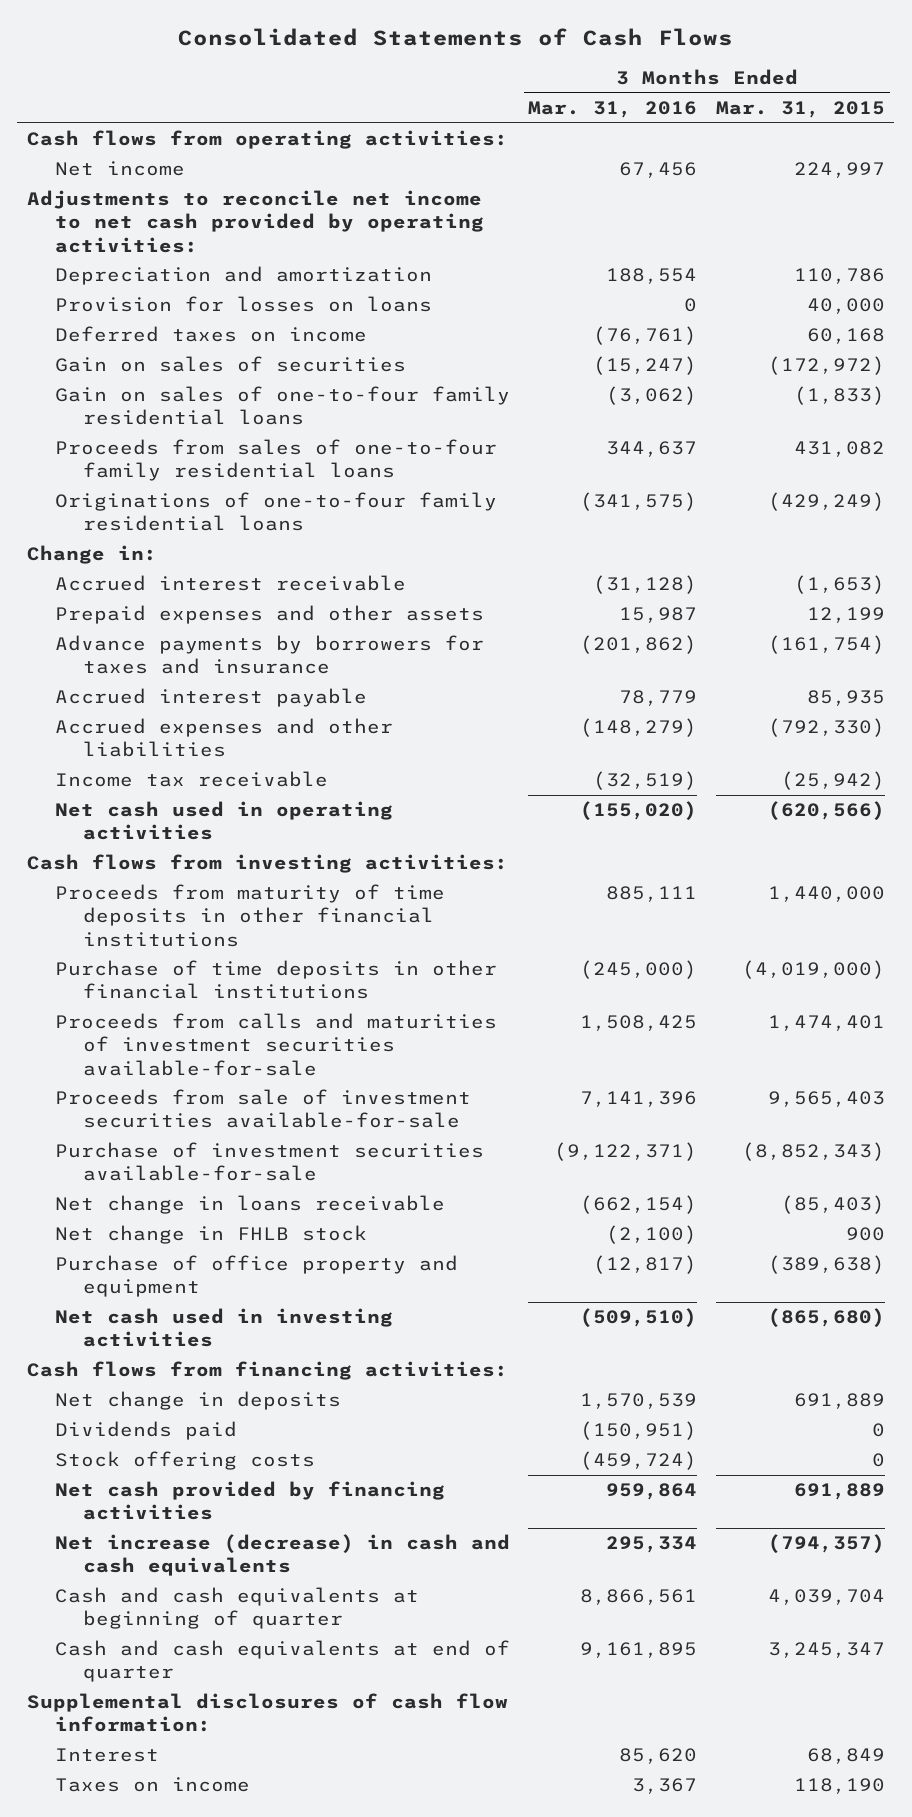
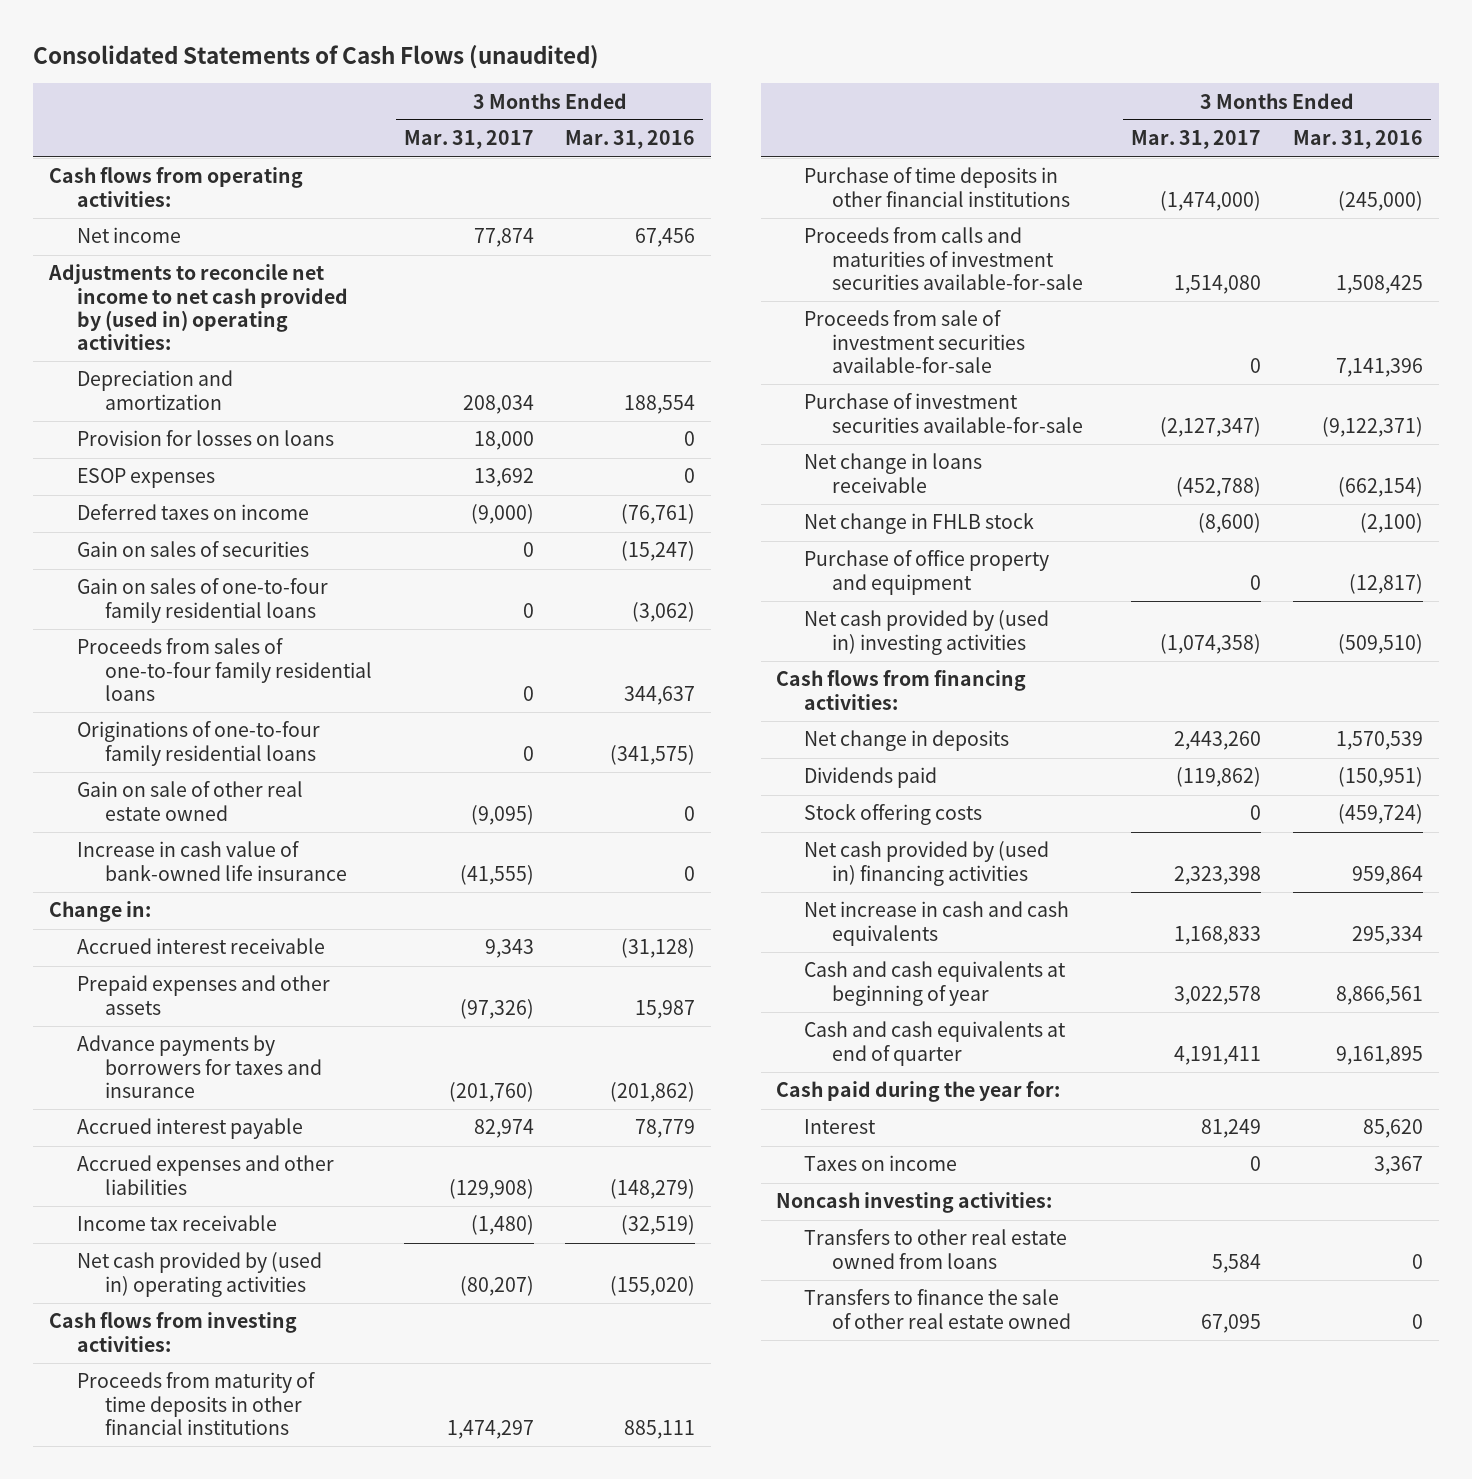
- Consolidated Statements of Cash Flows
+ Consolidated Statements of Cash Flows (unaudited)
- | 3 Months Ended Mar. 31, 2016 | 3 Months Ended Mar. 31, 2015
+ | 3 Months Ended Mar. 31, 2017 | 3 Months Ended Mar. 31, 2016
- Adjustments to reconcile net income to net cash provided by operating activities:
+ Adjustments to reconcile net income to net cash provided by (used in) operating activities:
+ ESOP expenses | 13,692 | 0
+ Gain on sale of other real estate owned | (9,095) | 0
+ Increase in cash value of bank-owned life insurance | (41,555) | 0
- Net cash used in operating activities | (155,020) | (620,566)
+ Net cash provided by (used in) operating activities | (80,207) | (155,020)
- Net cash used in investing activities | (509,510) | (865,680)
+ Net cash provided by (used in) investing activities | (1,074,358) | (509,510)
- Net cash provided by financing activities | 959,864 | 691,889
- Net increase (decrease) in cash and cash equivalents | 295,334 | (794,357)
- Cash and cash equivalents at beginning of quarter | 8,866,561 | 4,039,704
+ Net cash provided by (used in) financing activities | 2,323,398 | 959,864
+ Net increase in cash and cash equivalents | 1,168,833 | 295,334
+ Cash and cash equivalents at beginning of year | 3,022,578 | 8,866,561
- Supplemental disclosures of cash flow information:
+ Cash paid during the year for:
+ Noncash investing activities:
+ Transfers to other real estate owned from loans | 5,584 | 0
+ Transfers to finance the sale of other real estate owned | 67,095 | 0

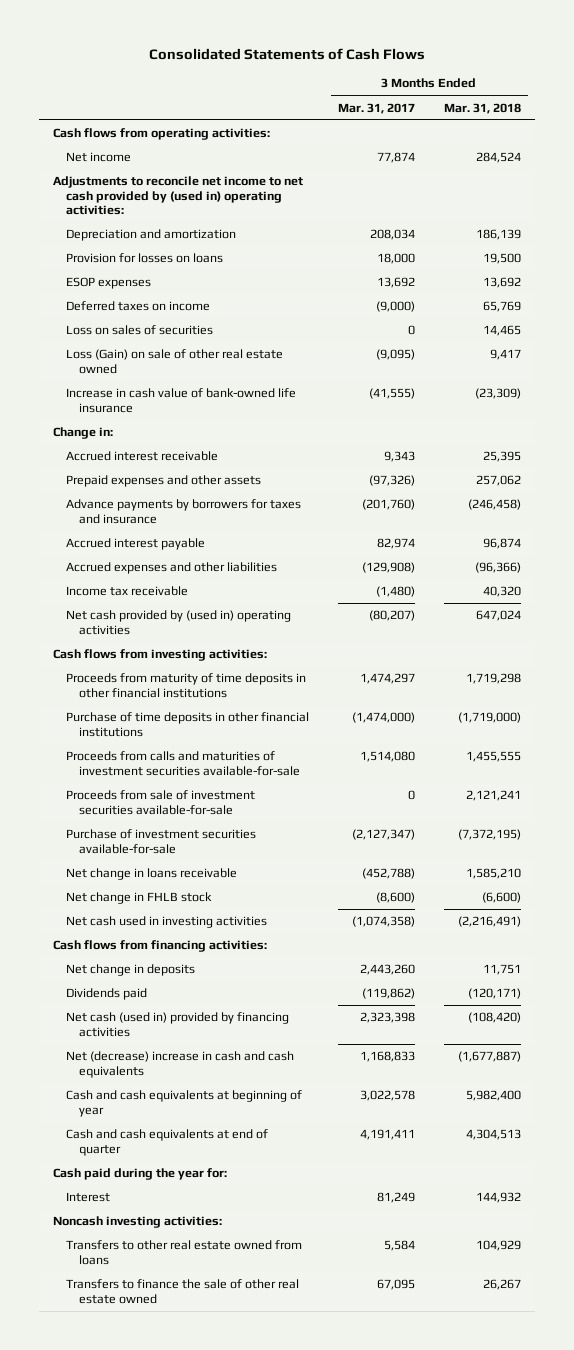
- Consolidated Statements of Cash Flows (unaudited)
+ Consolidated Statements of Cash Flows
- | 3 Months Ended Mar. 31, 2017 | 3 Months Ended Mar. 31, 2016
+ | 3 Months Ended Mar. 31, 2017 | 3 Months Ended Mar. 31, 2018
- Gain on sales of securities | 0 | (15,247)
- Gain on sales of one-to-four family residential loans | 0 | (3,062)
- Proceeds from sales of one-to-four family residential loans | 0 | 344,637
- Originations of one-to-four family residential loans | 0 | (341,575)
- Gain on sale of other real estate owned | (9,095) | 0
+ Loss on sales of securities | 0 | 14,465
+ Loss (Gain) on sale of other real estate owned | (9,095) | 9,417
- Purchase of office property and equipment | 0 | (12,817)
- Net cash provided by (used in) investing activities | (1,074,358) | (509,510)
+ Net cash used in investing activities | (1,074,358) | (2,216,491)
- Stock offering costs | 0 | (459,724)
- Net cash provided by (used in) financing activities | 2,323,398 | 959,864
- Net increase in cash and cash equivalents | 1,168,833 | 295,334
+ Net cash (used in) provided by financing activities | 2,323,398 | (108,420)
+ Net (decrease) increase in cash and cash equivalents | 1,168,833 | (1,677,887)
- Taxes on income | 0 | 3,367

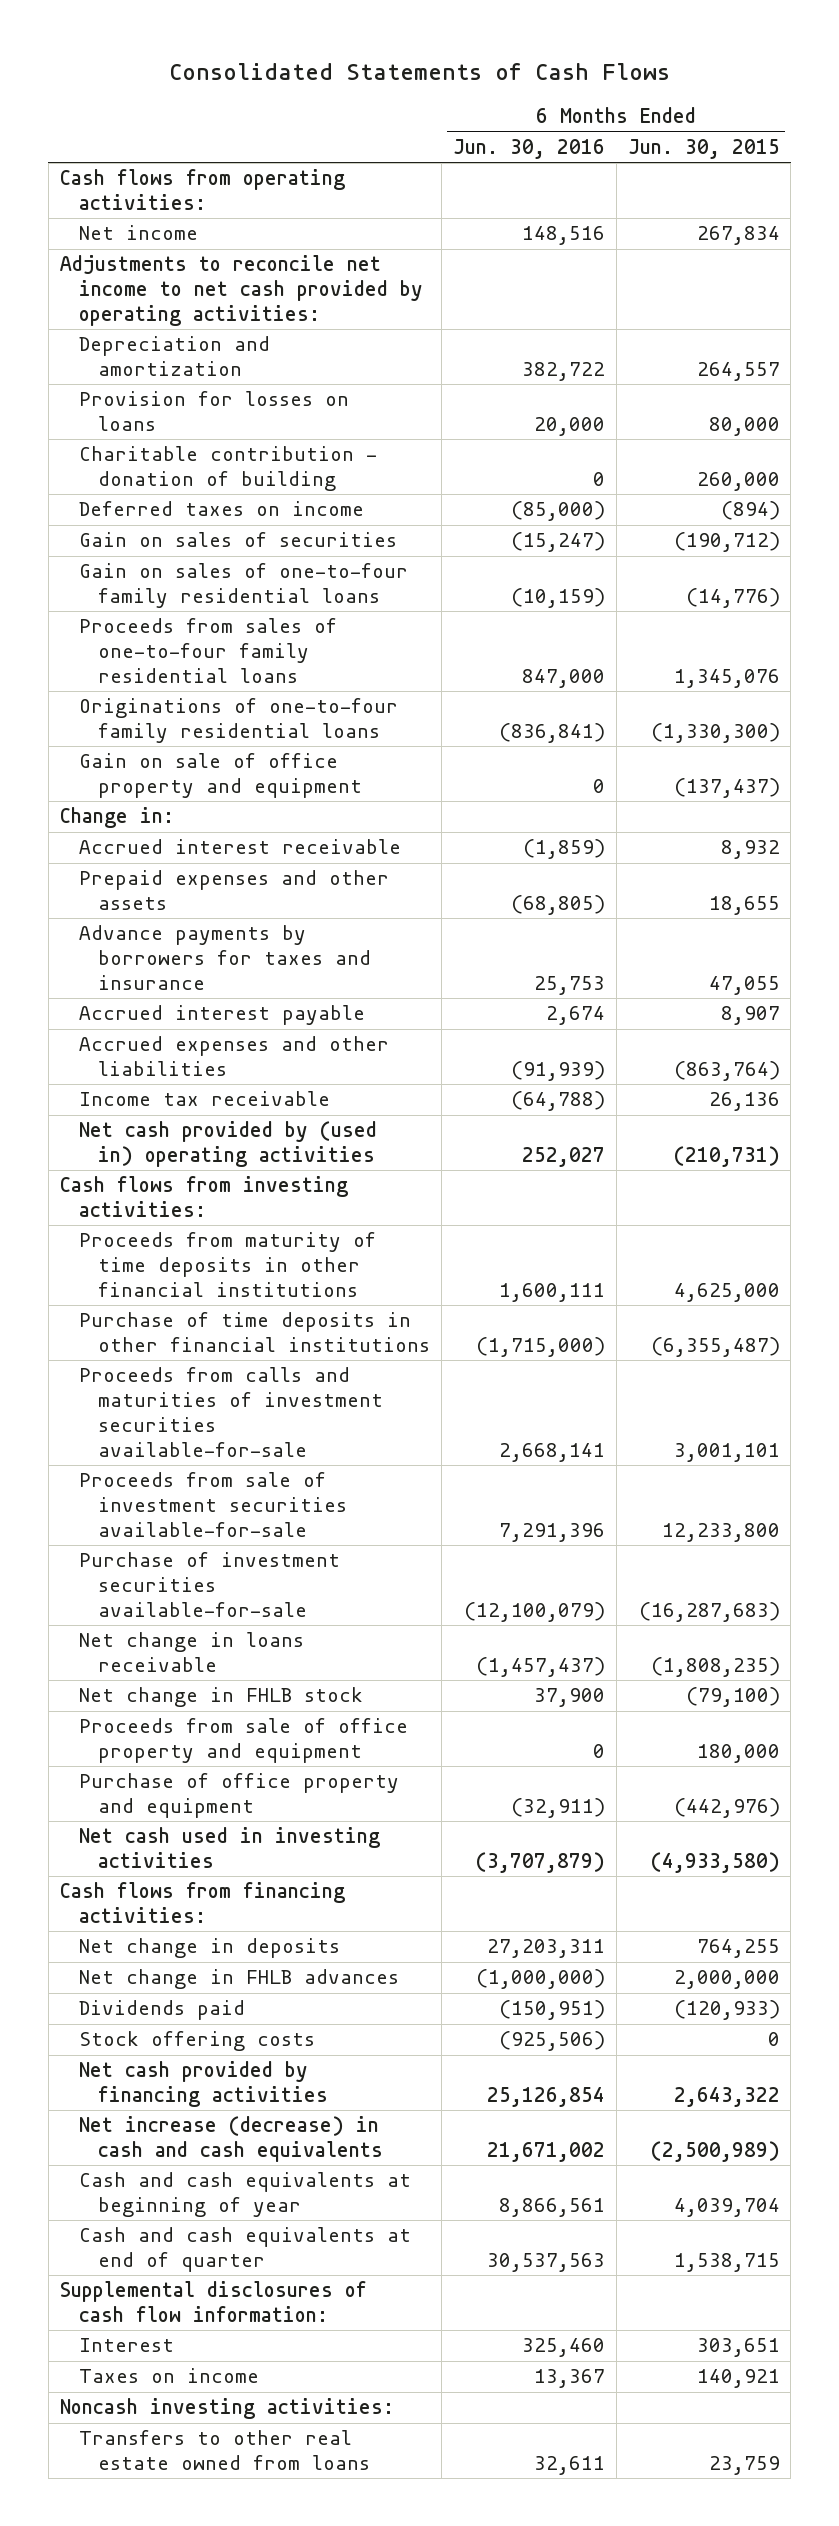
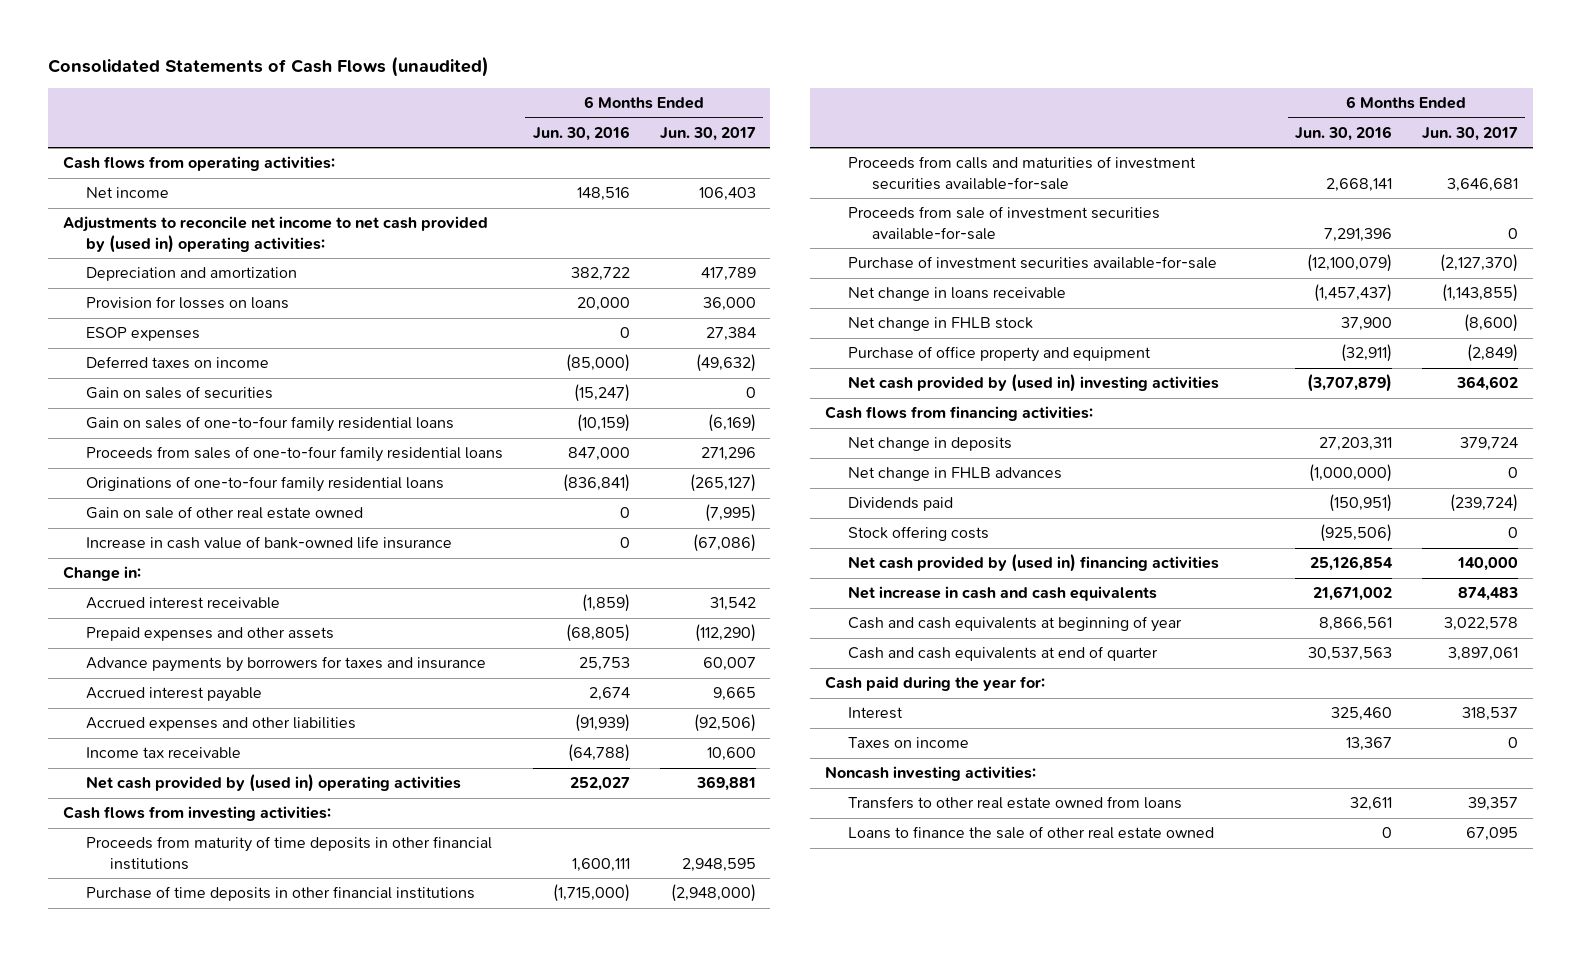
- Consolidated Statements of Cash Flows
+ Consolidated Statements of Cash Flows (unaudited)
- | 6 Months Ended Jun. 30, 2016 | 6 Months Ended Jun. 30, 2015
+ | 6 Months Ended Jun. 30, 2016 | 6 Months Ended Jun. 30, 2017
- Adjustments to reconcile net income to net cash provided by operating activities:
+ Adjustments to reconcile net income to net cash provided by (used in) operating activities:
- Charitable contribution - donation of building | 0 | 260,000
+ ESOP expenses | 0 | 27,384
- Gain on sale of office property and equipment | 0 | (137,437)
+ Gain on sale of other real estate owned | 0 | (7,995)
+ Increase in cash value of bank-owned life insurance | 0 | (67,086)
- Proceeds from sale of office property and equipment | 0 | 180,000
- Net cash used in investing activities | (3,707,879) | (4,933,580)
+ Net cash provided by (used in) investing activities | (3,707,879) | 364,602
- Net cash provided by financing activities | 25,126,854 | 2,643,322
- Net increase (decrease) in cash and cash equivalents | 21,671,002 | (2,500,989)
+ Net cash provided by (used in) financing activities | 25,126,854 | 140,000
+ Net increase in cash and cash equivalents | 21,671,002 | 874,483
- Supplemental disclosures of cash flow information:
+ Cash paid during the year for:
+ Loans to finance the sale of other real estate owned | 0 | 67,095

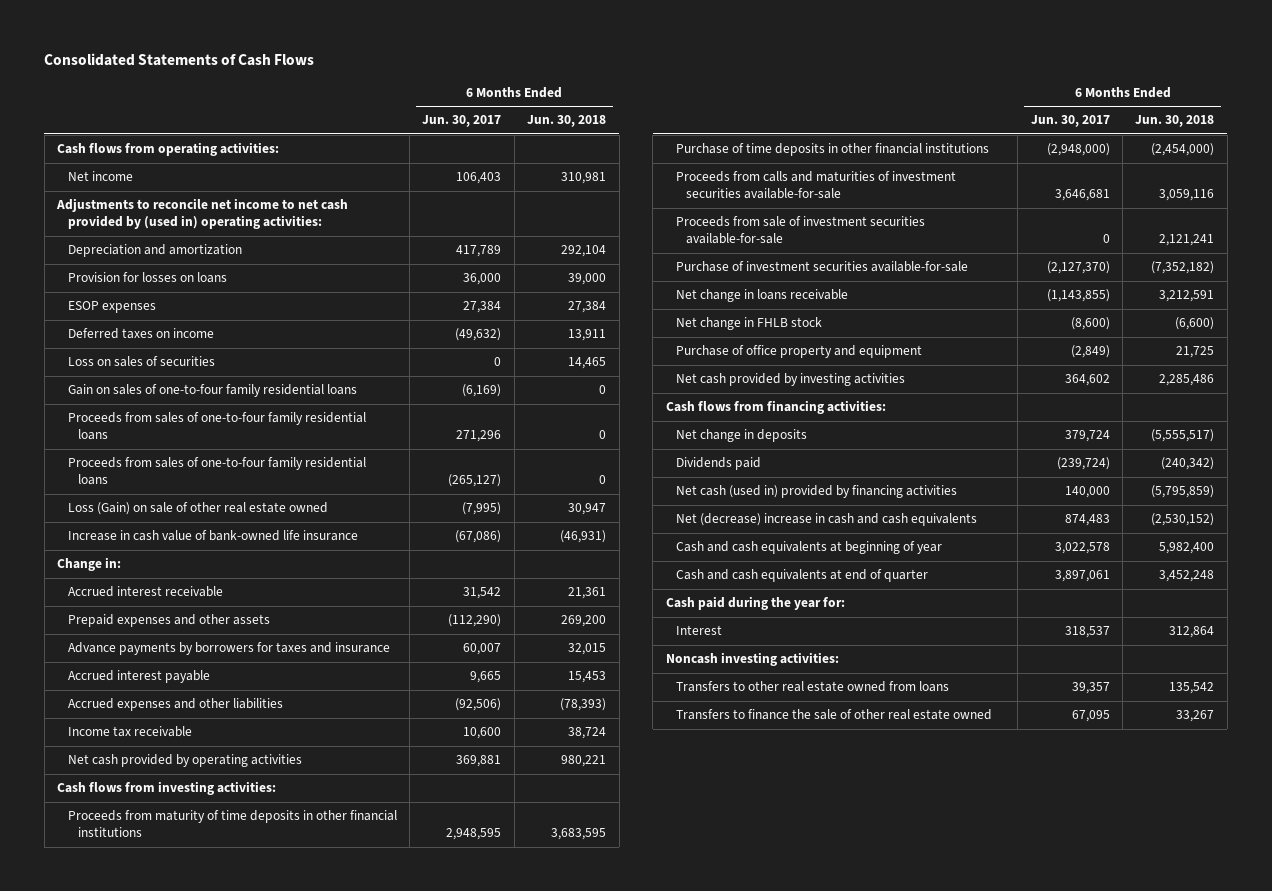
- Consolidated Statements of Cash Flows (unaudited)
+ Consolidated Statements of Cash Flows
- | 6 Months Ended Jun. 30, 2016 | 6 Months Ended Jun. 30, 2017
+ | 6 Months Ended Jun. 30, 2017 | 6 Months Ended Jun. 30, 2018
- Gain on sales of securities | (15,247) | 0
+ Loss on sales of securities | 0 | 14,465
- Originations of one-to-four family residential loans | (836,841) | (265,127)
- Gain on sale of other real estate owned | 0 | (7,995)
+ Proceeds from sales of one-to-four family residential loans | (265,127) | 0
+ Loss (Gain) on sale of other real estate owned | (7,995) | 30,947
- Net cash provided by (used in) operating activities | 252,027 | 369,881
+ Net cash provided by operating activities | 369,881 | 980,221
- Net cash provided by (used in) investing activities | (3,707,879) | 364,602
+ Net cash provided by investing activities | 364,602 | 2,285,486
- Net change in FHLB advances | (1,000,000) | 0
- Stock offering costs | (925,506) | 0
- Net cash provided by (used in) financing activities | 25,126,854 | 140,000
- Net increase in cash and cash equivalents | 21,671,002 | 874,483
+ Net cash (used in) provided by financing activities | 140,000 | (5,795,859)
+ Net (decrease) increase in cash and cash equivalents | 874,483 | (2,530,152)
- Taxes on income | 13,367 | 0
- Loans to finance the sale of other real estate owned | 0 | 67,095
+ Transfers to finance the sale of other real estate owned | 67,095 | 33,267

